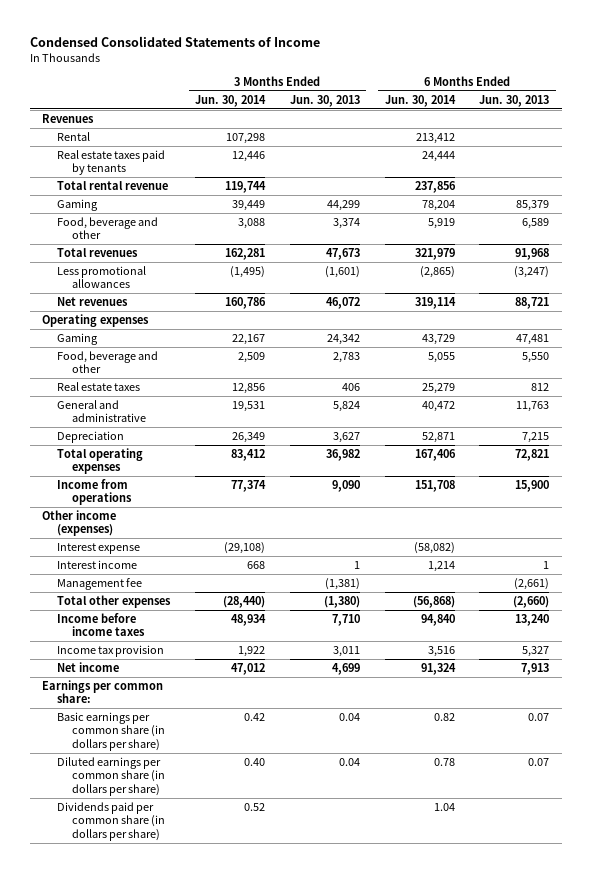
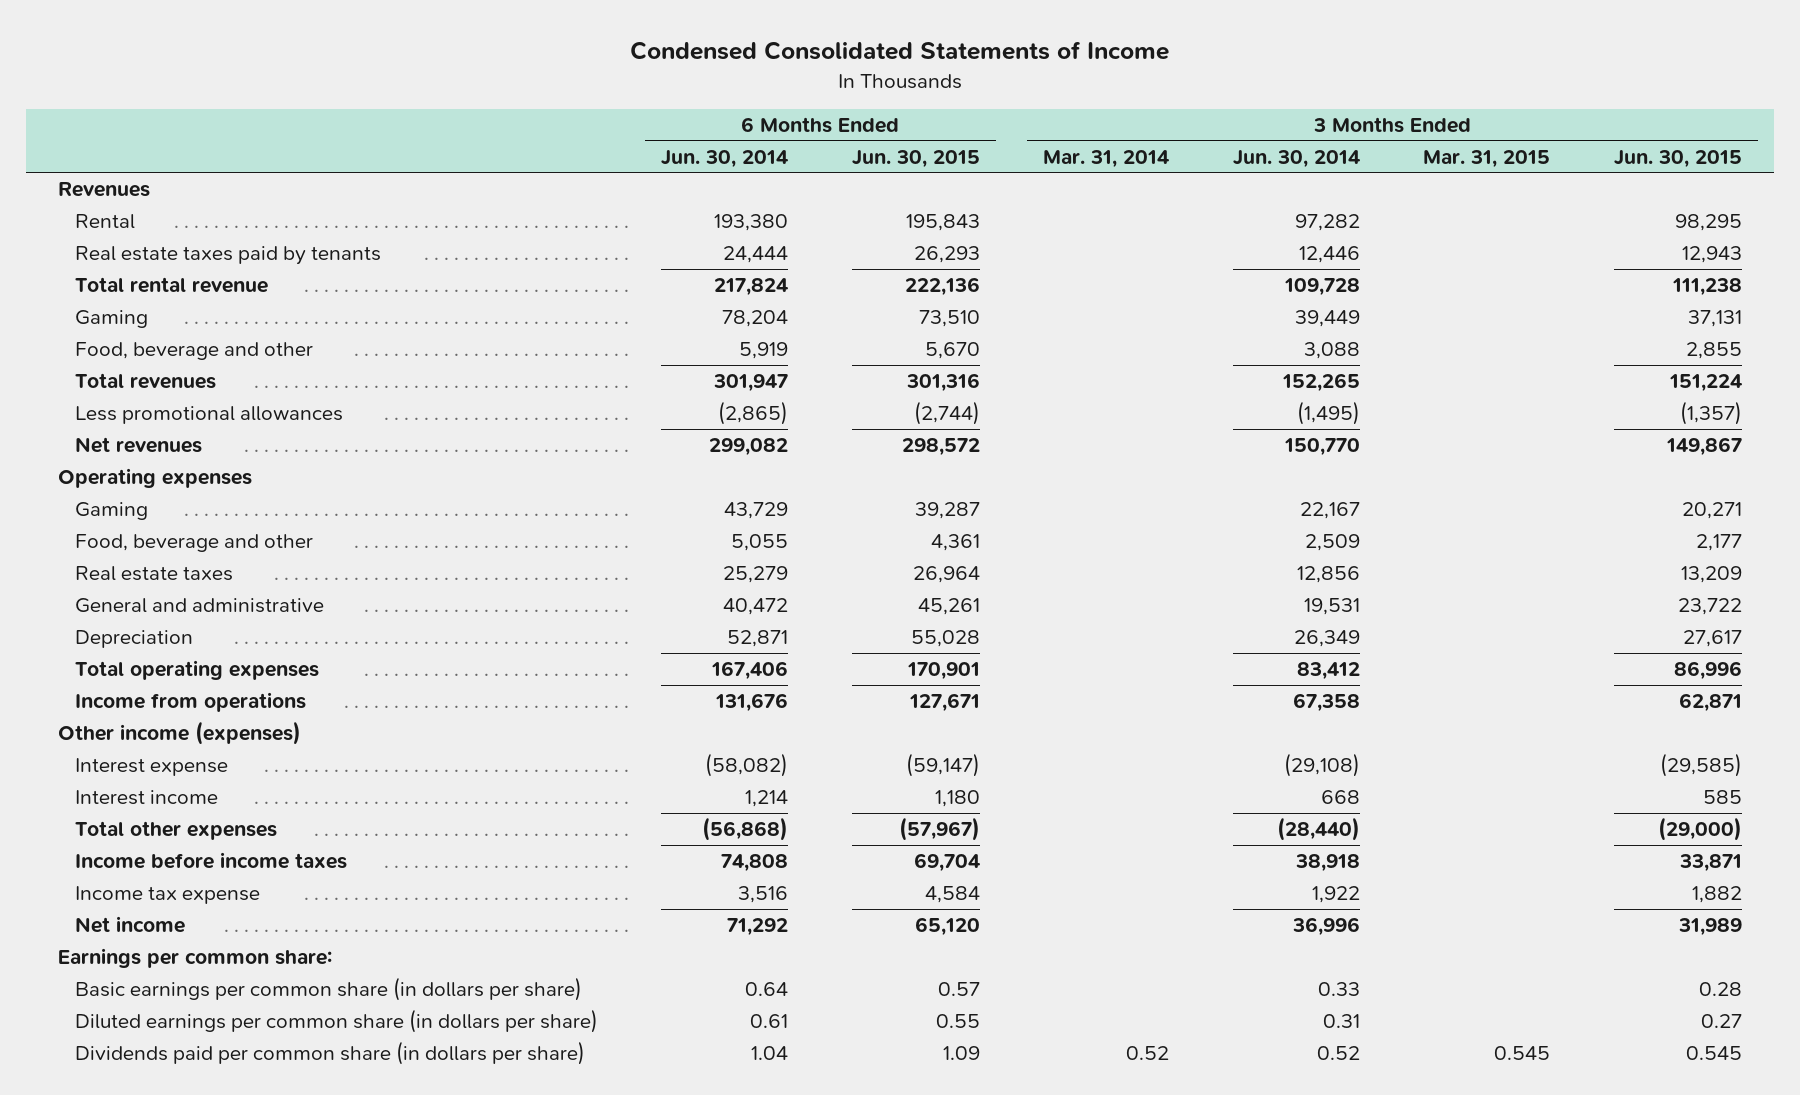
- | 3 Months Ended Jun. 30, 2014 | 3 Months Ended Jun. 30, 2013 | 6 Months Ended Jun. 30, 2014 | 6 Months Ended Jun. 30, 2013
+ | 6 Months Ended Jun. 30, 2014 | 6 Months Ended Jun. 30, 2015 | 3 Months Ended Mar. 31, 2014 | 3 Months Ended Jun. 30, 2014 | 3 Months Ended Mar. 31, 2015 | 3 Months Ended Jun. 30, 2015
- Rental | 107,298 | | 213,412 |
+ Rental | 193,380 | 195,843 | | 97,282 | | 98,295
- Total rental revenue | 119,744 | | 237,856 |
+ Total rental revenue | 217,824 | 222,136 | | 109,728 | | 111,238
- Total revenues | 162,281 | 47,673 | 321,979 | 91,968
+ Total revenues | 301,947 | 301,316 | | 152,265 | | 151,224
- Net revenues | 160,786 | 46,072 | 319,114 | 88,721
+ Net revenues | 299,082 | 298,572 | | 150,770 | | 149,867
- Income from operations | 77,374 | 9,090 | 151,708 | 15,900
+ Income from operations | 131,676 | 127,671 | | 67,358 | | 62,871
- Management fee | | (1,381) | | (2,661)
- Income before income taxes | 48,934 | 7,710 | 94,840 | 13,240
- Income tax provision | 1,922 | 3,011 | 3,516 | 5,327
- Net income | 47,012 | 4,699 | 91,324 | 7,913
+ Income before income taxes | 74,808 | 69,704 | | 38,918 | | 33,871
+ Income tax expense | 3,516 | 4,584 | | 1,922 | | 1,882
+ Net income | 71,292 | 65,120 | | 36,996 | | 31,989
- Basic earnings per common share (in dollars per share) | 0.42 | 0.04 | 0.82 | 0.07
- Diluted earnings per common share (in dollars per share) | 0.40 | 0.04 | 0.78 | 0.07
+ Basic earnings per common share (in dollars per share) | 0.64 | 0.57 | | 0.33 | | 0.28
+ Diluted earnings per common share (in dollars per share) | 0.61 | 0.55 | | 0.31 | | 0.27

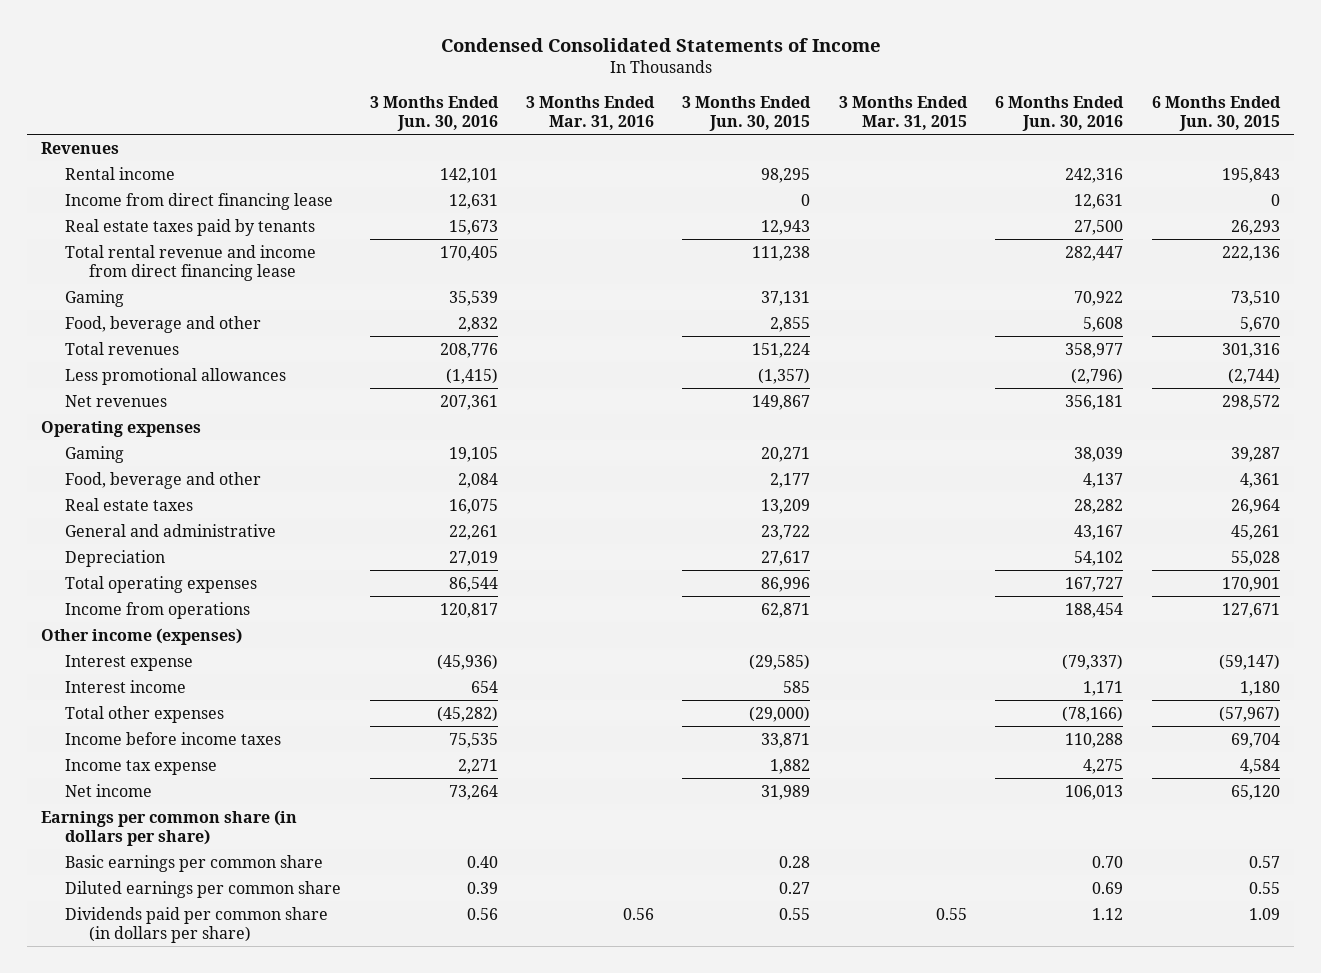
- | 6 Months Ended Jun. 30, 2014 | 6 Months Ended Jun. 30, 2015 | 3 Months Ended Mar. 31, 2014 | 3 Months Ended Jun. 30, 2014 | 3 Months Ended Mar. 31, 2015 | 3 Months Ended Jun. 30, 2015
+ | 3 Months Ended Jun. 30, 2016 | 3 Months Ended Mar. 31, 2016 | 3 Months Ended Jun. 30, 2015 | 3 Months Ended Mar. 31, 2015 | 6 Months Ended Jun. 30, 2016 | 6 Months Ended Jun. 30, 2015
- Rental | 193,380 | 195,843 | | 97,282 | | 98,295
+ Rental income | 142,101 | | 98,295 | | 242,316 | 195,843
+ Income from direct financing lease | 12,631 | | 0 | | 12,631 | 0
- Total rental revenue | 217,824 | 222,136 | | 109,728 | | 111,238
+ Total rental revenue and income from direct financing lease | 170,405 | | 111,238 | | 282,447 | 222,136
- Earnings per common share:
- Basic earnings per common share (in dollars per share) | 0.64 | 0.57 | | 0.33 | | 0.28
- Diluted earnings per common share (in dollars per share) | 0.61 | 0.55 | | 0.31 | | 0.27
- Dividends paid per common share (in dollars per share) | 1.04 | 1.09 | 0.52 | 0.52 | 0.545 | 0.545
+ Earnings per common share (in dollars per share)
+ Basic earnings per common share | 0.40 | | 0.28 | | 0.70 | 0.57
+ Diluted earnings per common share | 0.39 | | 0.27 | | 0.69 | 0.55
+ Dividends paid per common share (in dollars per share) | 0.56 | 0.56 | 0.55 | 0.55 | 1.12 | 1.09

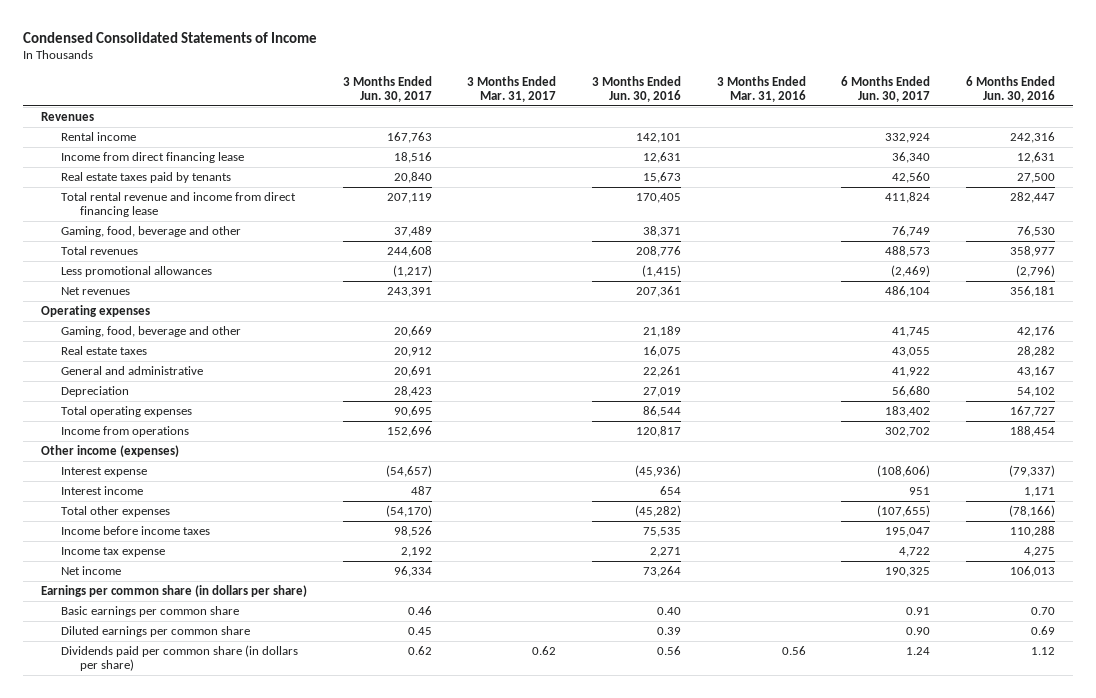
- | 3 Months Ended Jun. 30, 2016 | 3 Months Ended Mar. 31, 2016 | 3 Months Ended Jun. 30, 2015 | 3 Months Ended Mar. 31, 2015 | 6 Months Ended Jun. 30, 2016 | 6 Months Ended Jun. 30, 2015
+ | 3 Months Ended Jun. 30, 2017 | 3 Months Ended Mar. 31, 2017 | 3 Months Ended Jun. 30, 2016 | 3 Months Ended Mar. 31, 2016 | 6 Months Ended Jun. 30, 2017 | 6 Months Ended Jun. 30, 2016
- Gaming | 35,539 | | 37,131 | | 70,922 | 73,510
- Food, beverage and other | 2,832 | | 2,855 | | 5,608 | 5,670
+ Gaming, food, beverage and other | 37,489 | | 38,371 | | 76,749 | 76,530
- Gaming | 19,105 | | 20,271 | | 38,039 | 39,287
- Food, beverage and other | 2,084 | | 2,177 | | 4,137 | 4,361
+ Gaming, food, beverage and other | 20,669 | | 21,189 | | 41,745 | 42,176

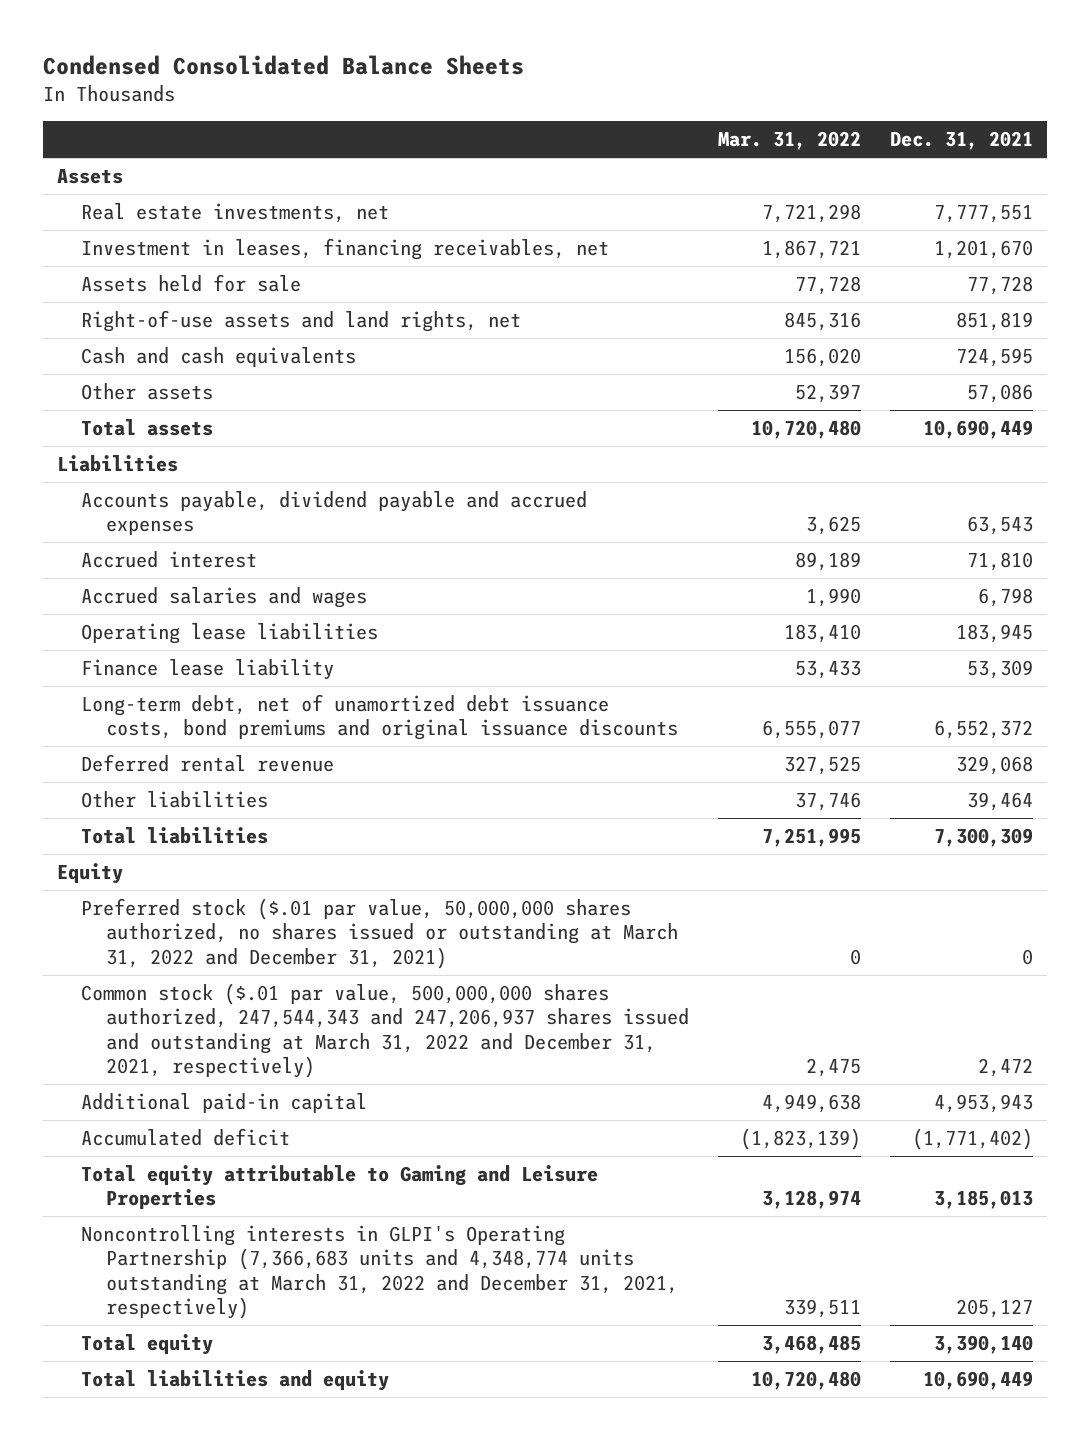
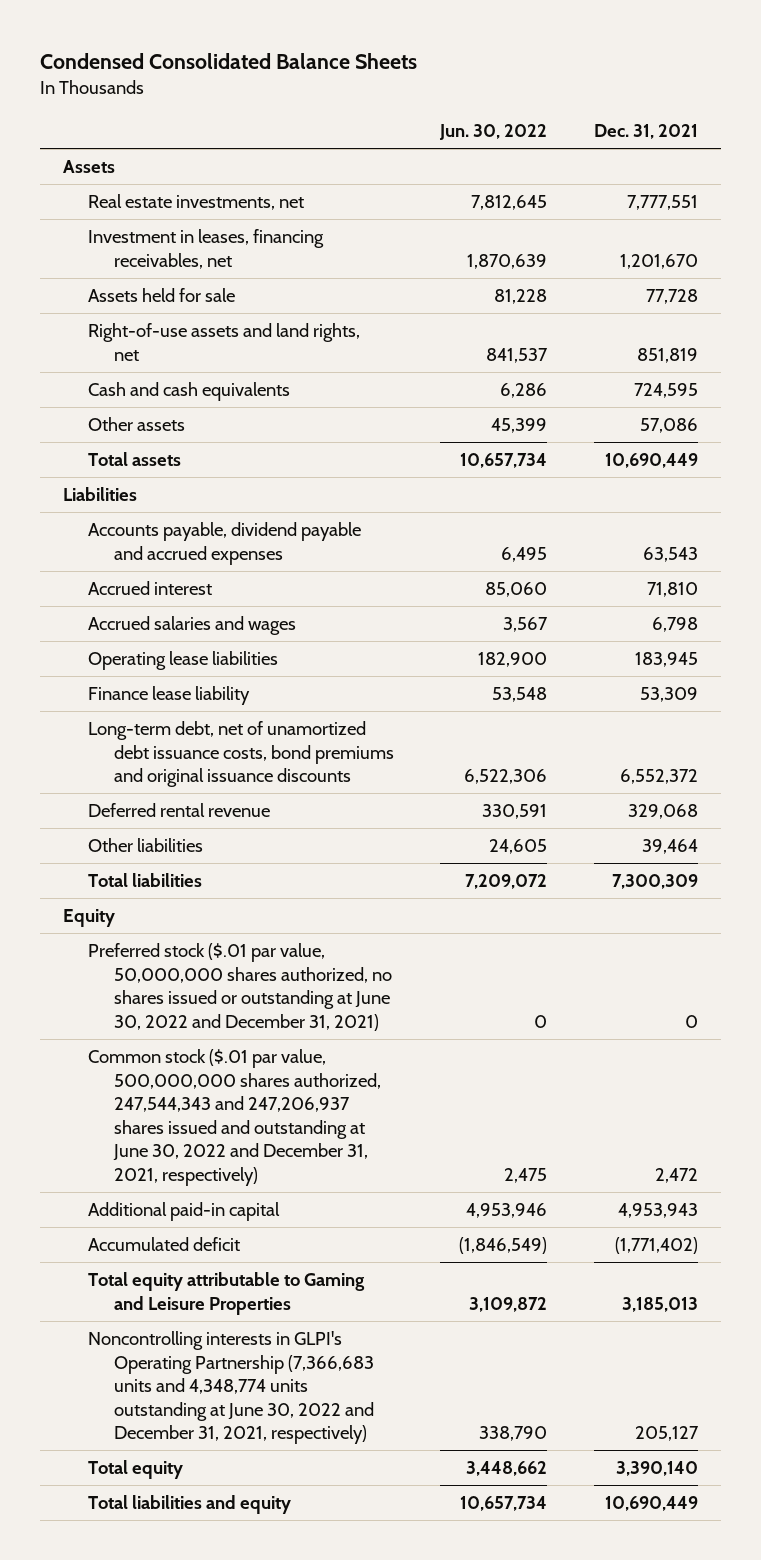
- | Mar. 31, 2022 | Dec. 31, 2021
+ | Jun. 30, 2022 | Dec. 31, 2021
- Preferred stock ($.01 par value, 50,000,000 shares authorized, no shares issued or outstanding at March 31, 2022 and December 31, 2021) | 0 | 0
- Common stock ($.01 par value, 500,000,000 shares authorized, 247,544,343 and 247,206,937 shares issued and outstanding at March 31, 2022 and December 31, 2021, respectively) | 2,475 | 2,472
+ Preferred stock ($.01 par value, 50,000,000 shares authorized, no shares issued or outstanding at June 30, 2022 and December 31, 2021) | 0 | 0
+ Common stock ($.01 par value, 500,000,000 shares authorized, 247,544,343 and 247,206,937 shares issued and outstanding at June 30, 2022 and December 31, 2021, respectively) | 2,475 | 2,472
- Noncontrolling interests in GLPI's Operating Partnership (7,366,683 units and 4,348,774 units outstanding at March 31, 2022 and December 31, 2021, respectively) | 339,511 | 205,127
+ Noncontrolling interests in GLPI's Operating Partnership (7,366,683 units and 4,348,774 units outstanding at June 30, 2022 and December 31, 2021, respectively) | 338,790 | 205,127

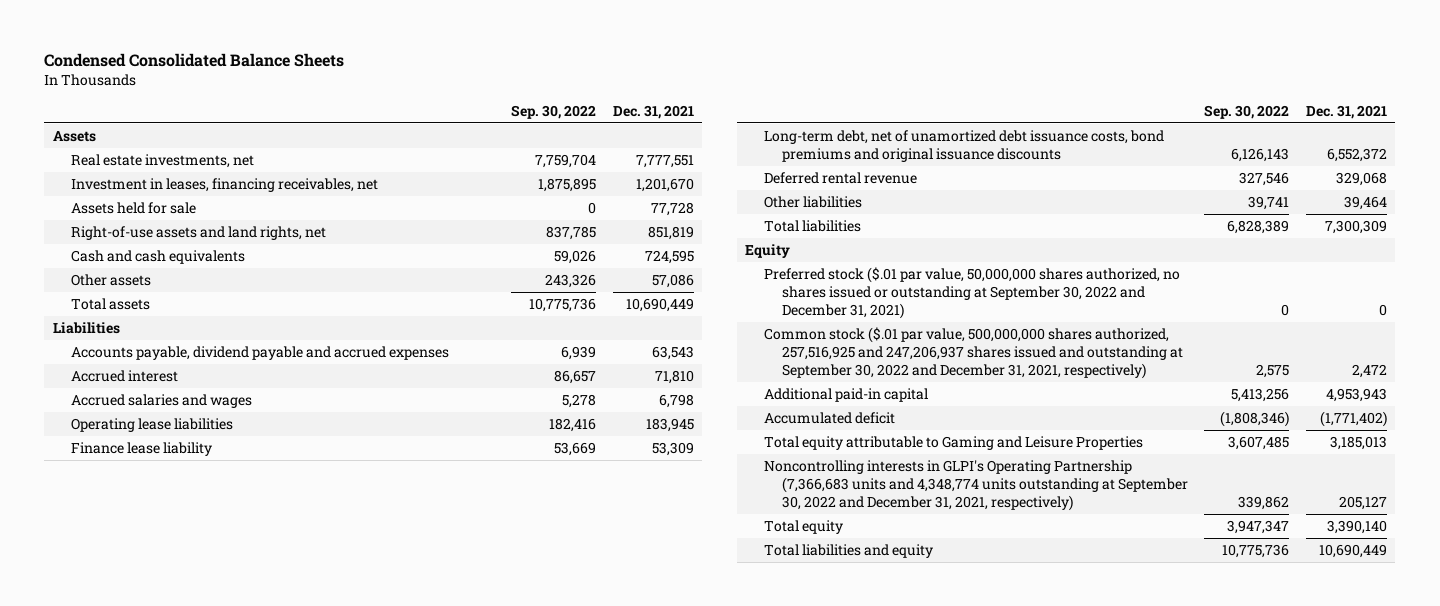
- | Jun. 30, 2022 | Dec. 31, 2021
+ | Sep. 30, 2022 | Dec. 31, 2021
- Preferred stock ($.01 par value, 50,000,000 shares authorized, no shares issued or outstanding at June 30, 2022 and December 31, 2021) | 0 | 0
- Common stock ($.01 par value, 500,000,000 shares authorized, 247,544,343 and 247,206,937 shares issued and outstanding at June 30, 2022 and December 31, 2021, respectively) | 2,475 | 2,472
+ Preferred stock ($.01 par value, 50,000,000 shares authorized, no shares issued or outstanding at September 30, 2022 and December 31, 2021) | 0 | 0
+ Common stock ($.01 par value, 500,000,000 shares authorized, 257,516,925 and 247,206,937 shares issued and outstanding at September 30, 2022 and December 31, 2021, respectively) | 2,575 | 2,472
- Noncontrolling interests in GLPI's Operating Partnership (7,366,683 units and 4,348,774 units outstanding at June 30, 2022 and December 31, 2021, respectively) | 338,790 | 205,127
+ Noncontrolling interests in GLPI's Operating Partnership (7,366,683 units and 4,348,774 units outstanding at September 30, 2022 and December 31, 2021, respectively) | 339,862 | 205,127

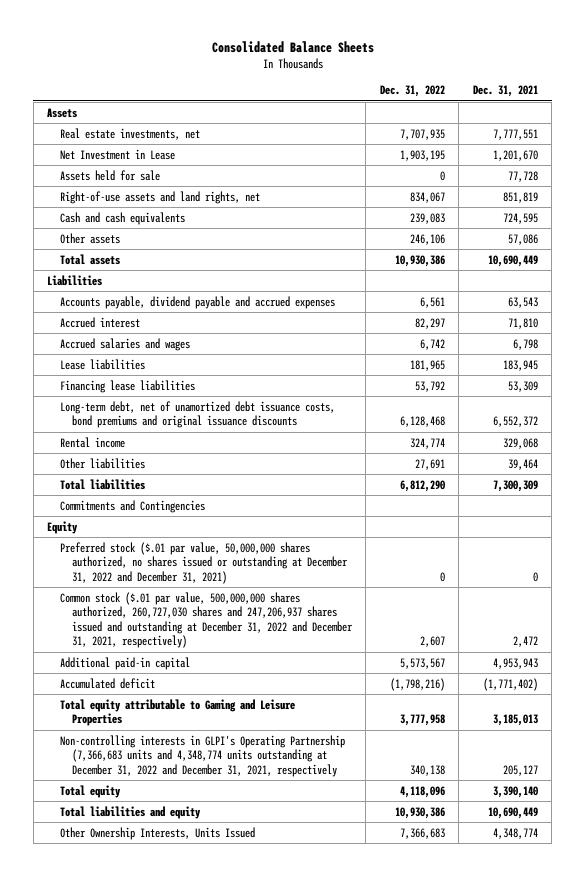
- Condensed Consolidated Balance Sheets
+ Consolidated Balance Sheets
- | Sep. 30, 2022 | Dec. 31, 2021
+ | Dec. 31, 2022 | Dec. 31, 2021
- Investment in leases, financing receivables, net | 1,875,895 | 1,201,670
+ Net Investment in Lease | 1,903,195 | 1,201,670
- Operating lease liabilities | 182,416 | 183,945
- Finance lease liability | 53,669 | 53,309
+ Lease liabilities | 181,965 | 183,945
+ Financing lease liabilities | 53,792 | 53,309
- Deferred rental revenue | 327,546 | 329,068
+ Rental income | 324,774 | 329,068
+ Commitments and Contingencies
- Preferred stock ($.01 par value, 50,000,000 shares authorized, no shares issued or outstanding at September 30, 2022 and December 31, 2021) | 0 | 0
- Common stock ($.01 par value, 500,000,000 shares authorized, 257,516,925 and 247,206,937 shares issued and outstanding at September 30, 2022 and December 31, 2021, respectively) | 2,575 | 2,472
+ Preferred stock ($.01 par value, 50,000,000 shares authorized, no shares issued or outstanding at December 31, 2022 and December 31, 2021) | 0 | 0
+ Common stock ($.01 par value, 500,000,000 shares authorized, 260,727,030 shares and 247,206,937 shares issued and outstanding at December 31, 2022 and December 31, 2021, respectively) | 2,607 | 2,472
- Noncontrolling interests in GLPI's Operating Partnership (7,366,683 units and 4,348,774 units outstanding at September 30, 2022 and December 31, 2021, respectively) | 339,862 | 205,127
+ Non-controlling interests in GLPI's Operating Partnership (7,366,683 units and 4,348,774 units outstanding at December 31, 2022 and December 31, 2021, respectively | 340,138 | 205,127
+ Other Ownership Interests, Units Issued | 7,366,683 | 4,348,774

